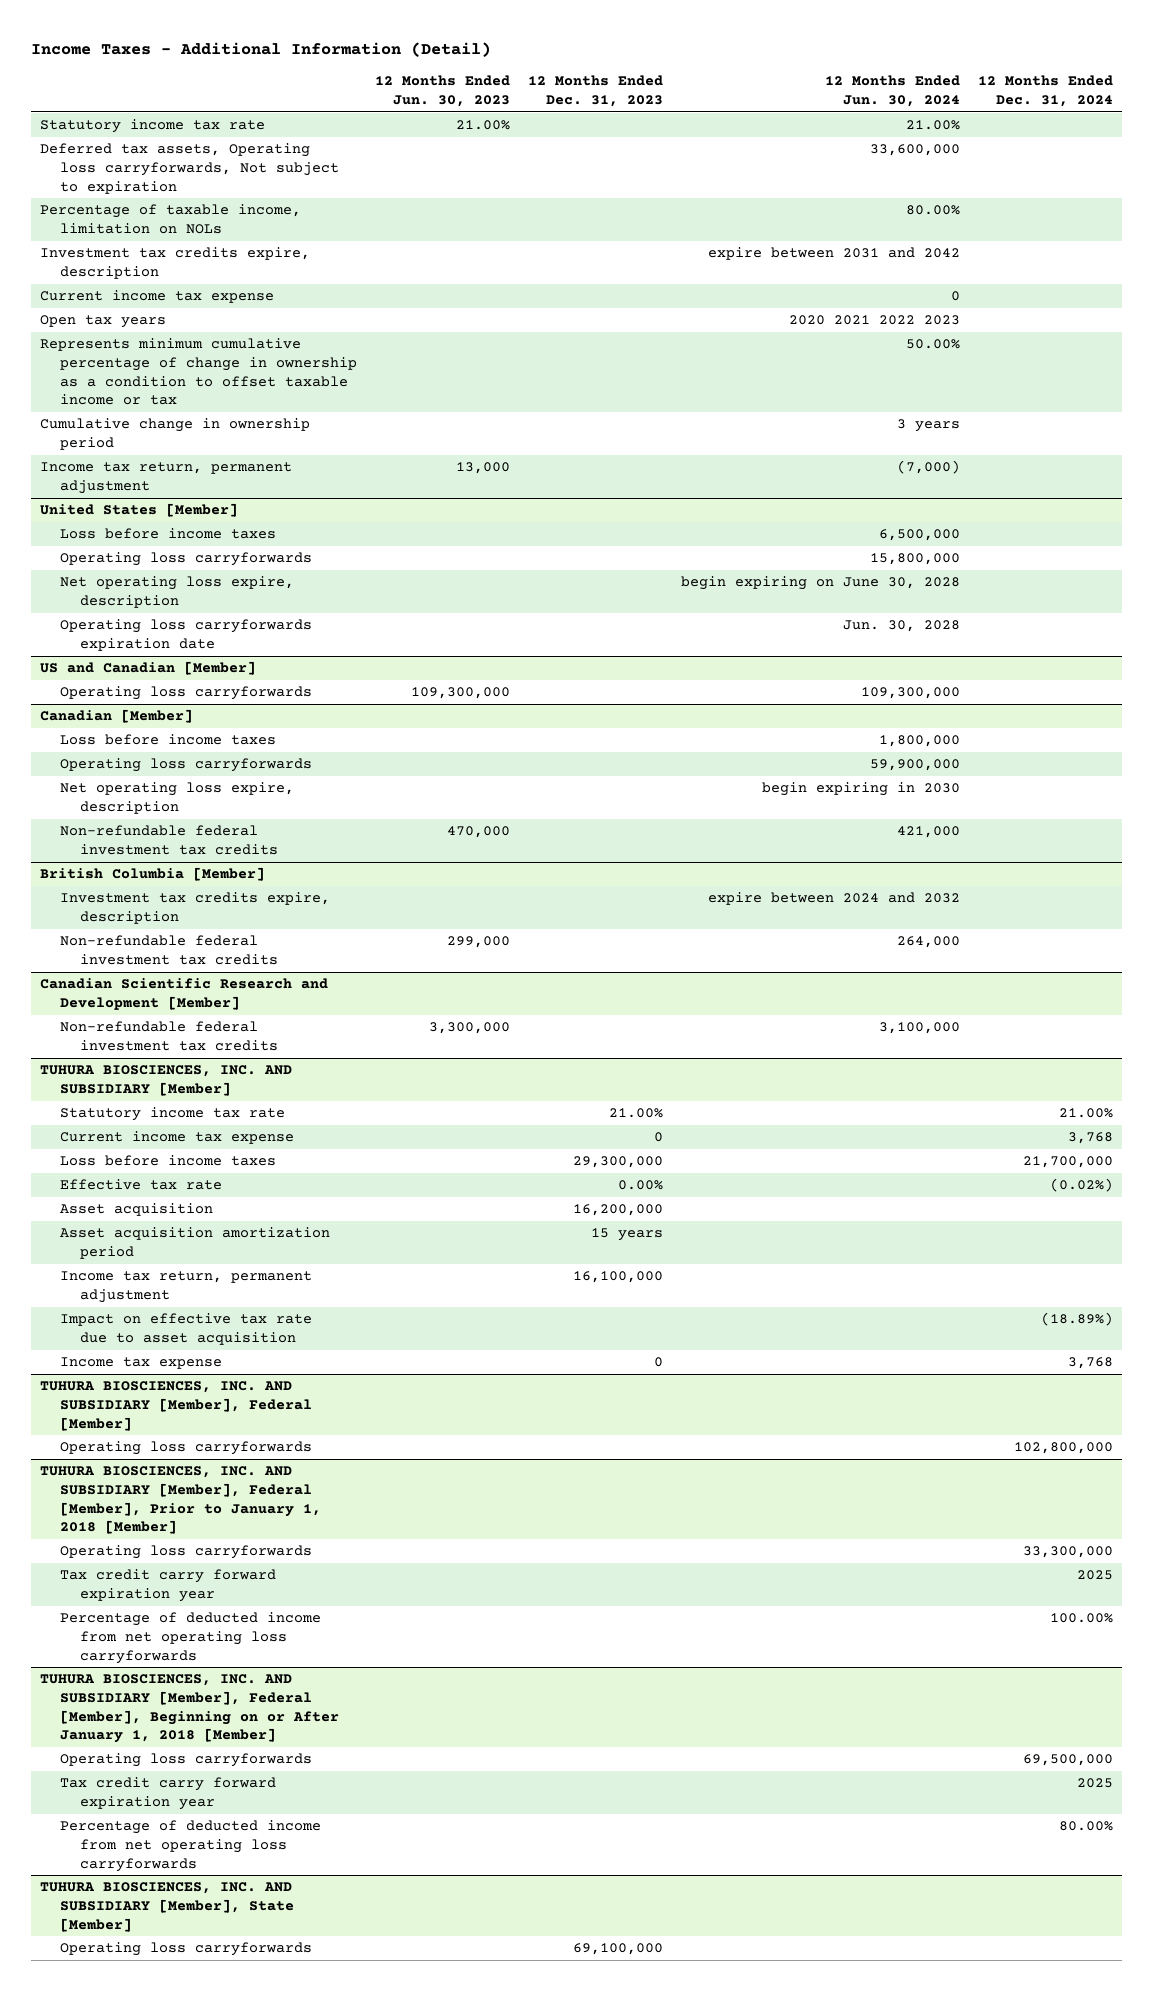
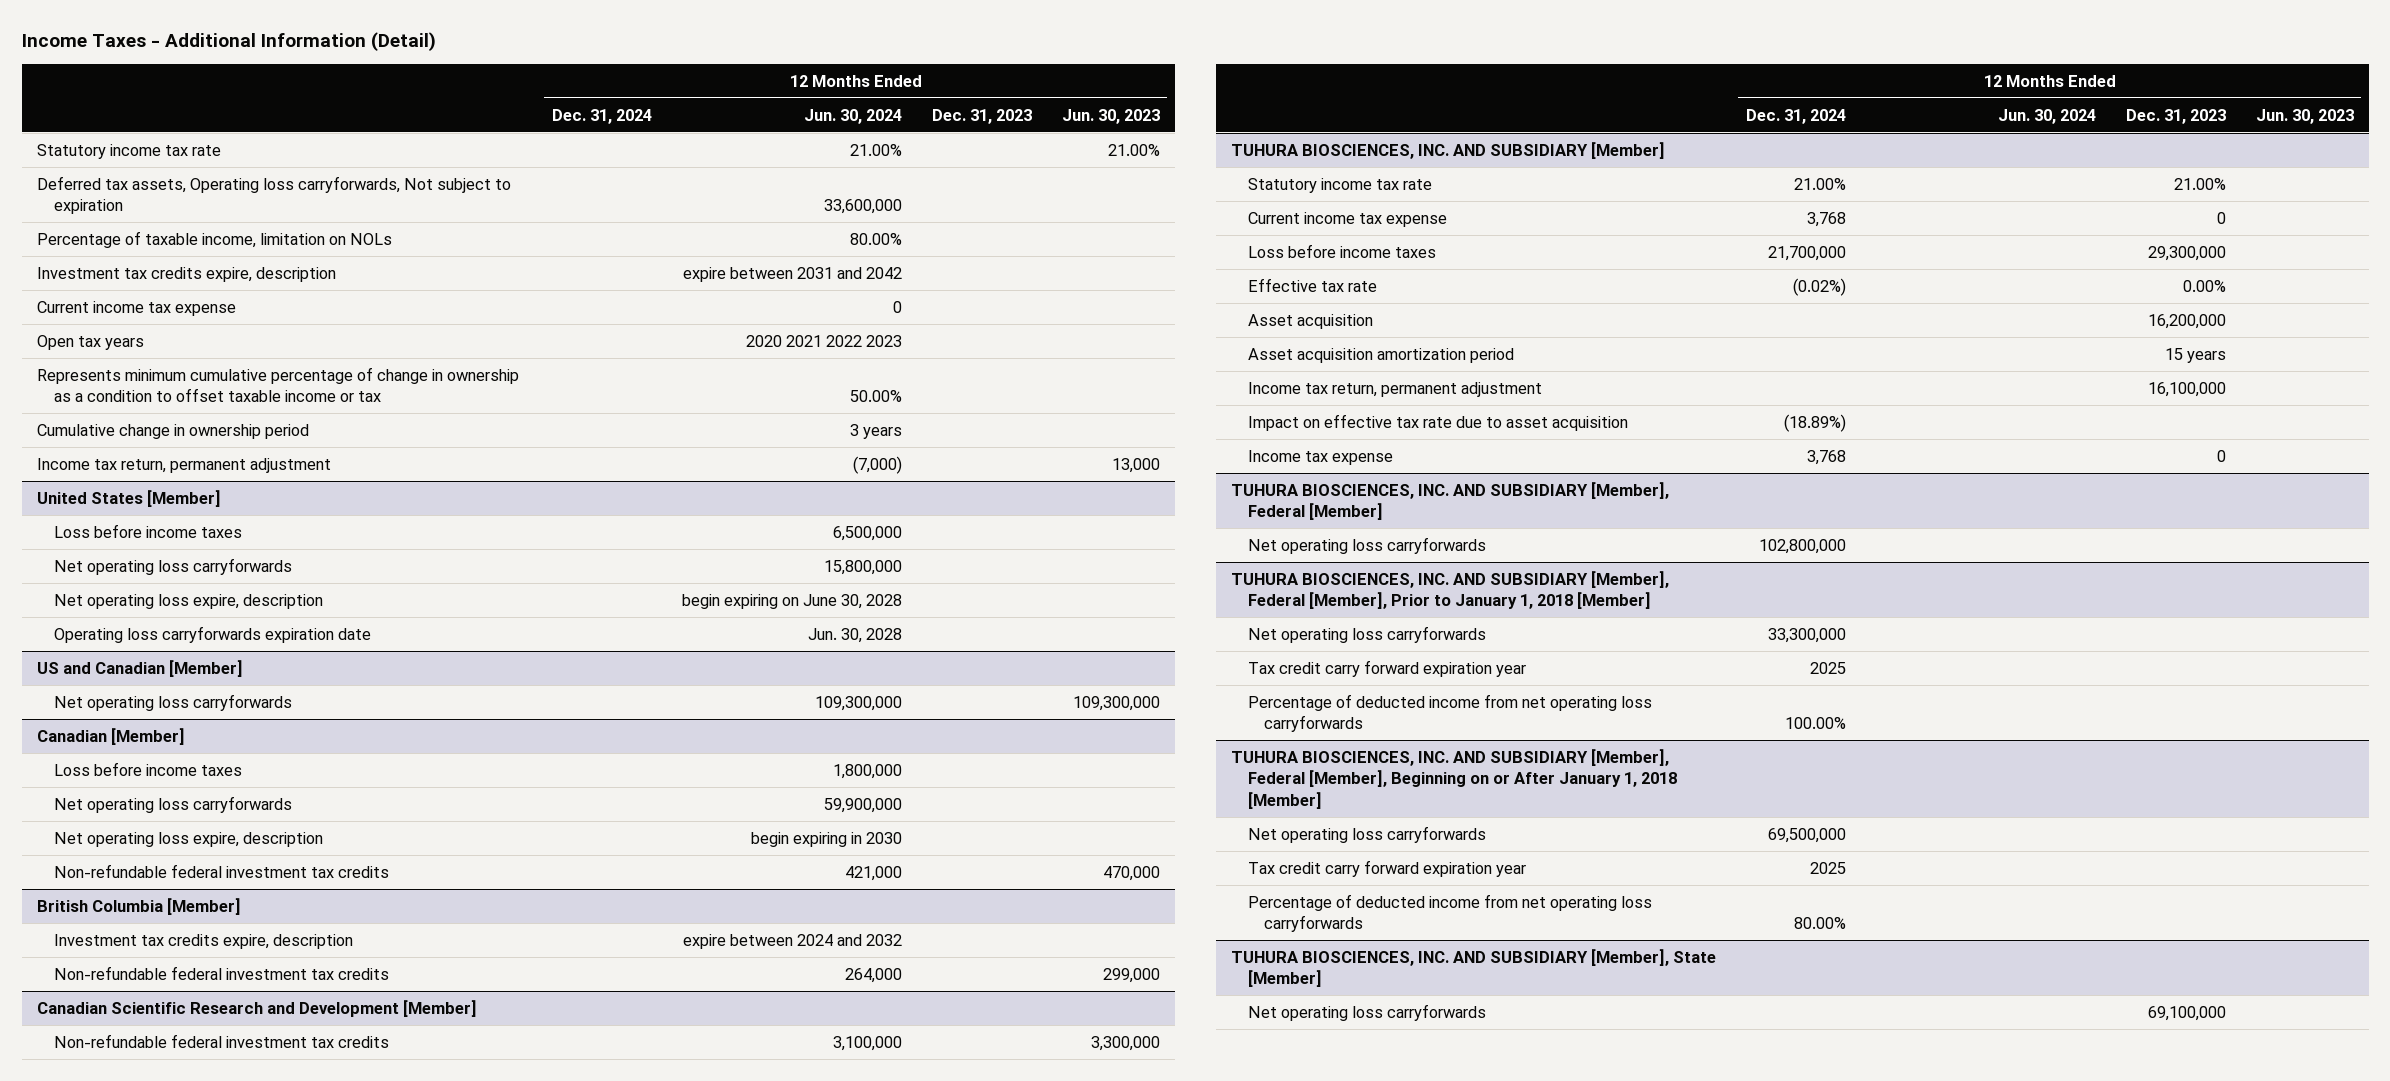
- | 12 Months Ended Jun. 30, 2023 | 12 Months Ended Dec. 31, 2023 | 12 Months Ended Jun. 30, 2024 | 12 Months Ended Dec. 31, 2024
+ | 12 Months Ended Dec. 31, 2024 | 12 Months Ended Jun. 30, 2024 | 12 Months Ended Dec. 31, 2023 | 12 Months Ended Jun. 30, 2023
@ United States [Member]
- Operating loss carryforwards | | | 15,800,000 |
+ Net operating loss carryforwards | | 15,800,000 | |
@ US and Canadian [Member]
- Operating loss carryforwards | 109,300,000 | | 109,300,000 |
+ Net operating loss carryforwards | | 109,300,000 | | 109,300,000
@ Canadian [Member]
- Operating loss carryforwards | | | 59,900,000 |
+ Net operating loss carryforwards | | 59,900,000 | |
@ TUHURA BIOSCIENCES, INC. AND SUBSIDIARY [Member], Federal [Member]
- Operating loss carryforwards | | | | 102,800,000
+ Net operating loss carryforwards | 102,800,000 | | |
@ TUHURA BIOSCIENCES, INC. AND SUBSIDIARY [Member], Federal [Member], Prior to January 1, 2018 [Member]
- Operating loss carryforwards | | | | 33,300,000
+ Net operating loss carryforwards | 33,300,000 | | |
@ TUHURA BIOSCIENCES, INC. AND SUBSIDIARY [Member], Federal [Member], Beginning on or After January 1, 2018 [Member]
- Operating loss carryforwards | | | | 69,500,000
+ Net operating loss carryforwards | 69,500,000 | | |
@ TUHURA BIOSCIENCES, INC. AND SUBSIDIARY [Member], State [Member]
- Operating loss carryforwards | | 69,100,000 | |
+ Net operating loss carryforwards | | | 69,100,000 |

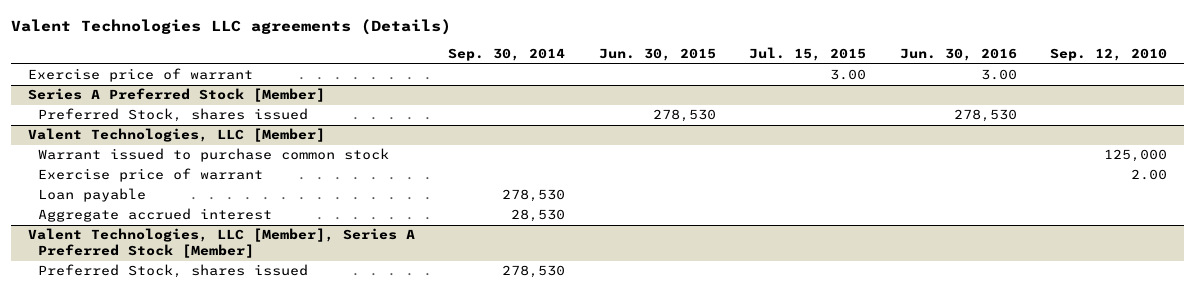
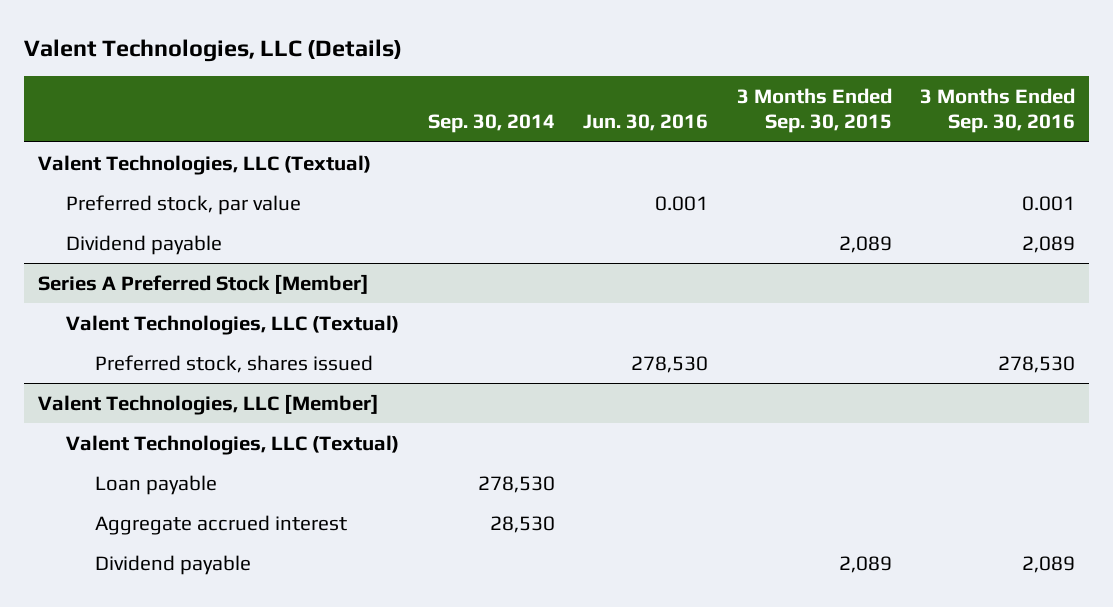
- Valent Technologies LLC agreements (Details)
+ Valent Technologies, LLC (Details)
- | Sep. 30, 2014 | Jun. 30, 2015 | Jul. 15, 2015 | Jun. 30, 2016 | Sep. 12, 2010
+ | Sep. 30, 2014 | Jun. 30, 2016 | 3 Months Ended Sep. 30, 2015 | 3 Months Ended Sep. 30, 2016
- Exercise price of warrant | | | 3.00 | 3.00 |
+ Valent Technologies, LLC (Textual)
+ Preferred stock, par value | | 0.001 | | 0.001
+ Dividend payable | | | 2,089 | 2,089
@ Series A Preferred Stock [Member]
- Preferred Stock, shares issued | | 278,530 | | 278,530 |
+ Valent Technologies, LLC (Textual)
+ Preferred stock, shares issued | | 278,530 | | 278,530
@ Valent Technologies, LLC [Member]
- Warrant issued to purchase common stock | | | | | 125,000
- Exercise price of warrant | | | | | 2.00
+ Valent Technologies, LLC (Textual)
- Valent Technologies, LLC [Member], Series A Preferred Stock [Member]
- Preferred Stock, shares issued | 278,530 | | | |
@ Valent Technologies, LLC [Member]
+ Dividend payable | | | 2,089 | 2,089

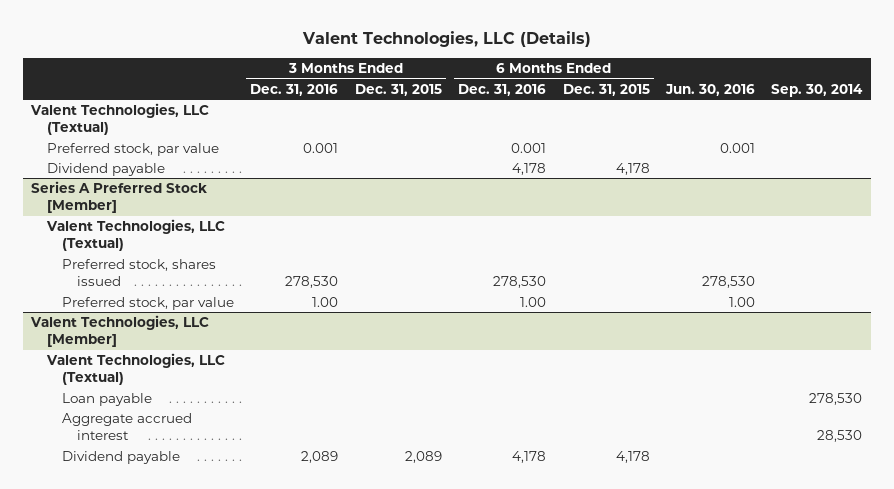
- | Sep. 30, 2014 | Jun. 30, 2016 | 3 Months Ended Sep. 30, 2015 | 3 Months Ended Sep. 30, 2016
+ | 3 Months Ended Dec. 31, 2016 | 3 Months Ended Dec. 31, 2015 | 6 Months Ended Dec. 31, 2016 | 6 Months Ended Dec. 31, 2015 | Jun. 30, 2016 | Sep. 30, 2014
@ Series A Preferred Stock [Member]
+ Preferred stock, par value | 1.00 | | 1.00 | | 1.00 |

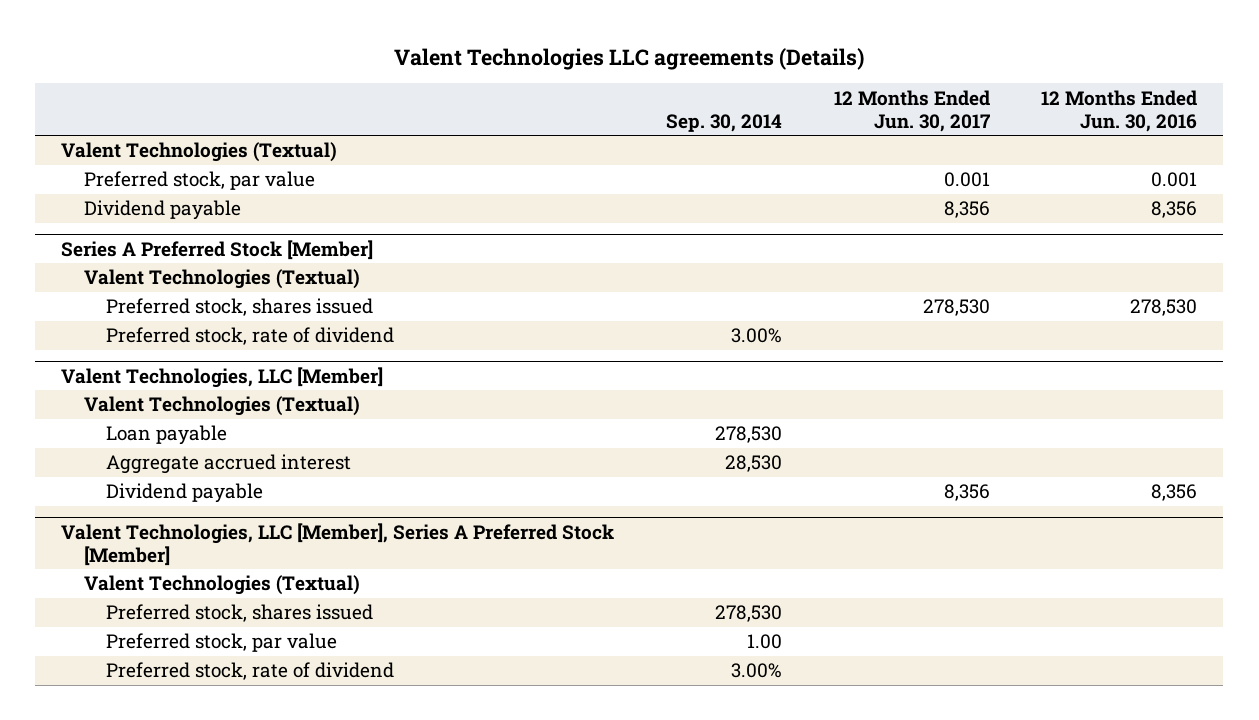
- Valent Technologies, LLC (Details)
+ Valent Technologies LLC agreements (Details)
- | 3 Months Ended Dec. 31, 2016 | 3 Months Ended Dec. 31, 2015 | 6 Months Ended Dec. 31, 2016 | 6 Months Ended Dec. 31, 2015 | Jun. 30, 2016 | Sep. 30, 2014
+ | Sep. 30, 2014 | 12 Months Ended Jun. 30, 2017 | 12 Months Ended Jun. 30, 2016
- Valent Technologies, LLC (Textual)
+ Valent Technologies (Textual)
@ Series A Preferred Stock [Member]
- Valent Technologies, LLC (Textual)
+ Valent Technologies (Textual)
- Preferred stock, par value | 1.00 | | 1.00 | | 1.00 |
+ Preferred stock, rate of dividend | 3.00% | |
@ Valent Technologies, LLC [Member]
- Valent Technologies, LLC (Textual)
+ Valent Technologies (Textual)
+ Valent Technologies, LLC [Member], Series A Preferred Stock [Member]
+ Valent Technologies (Textual)
+ Preferred stock, shares issued | 278,530 | |
+ Preferred stock, par value | 1.00 | |
+ Preferred stock, rate of dividend | 3.00% | |

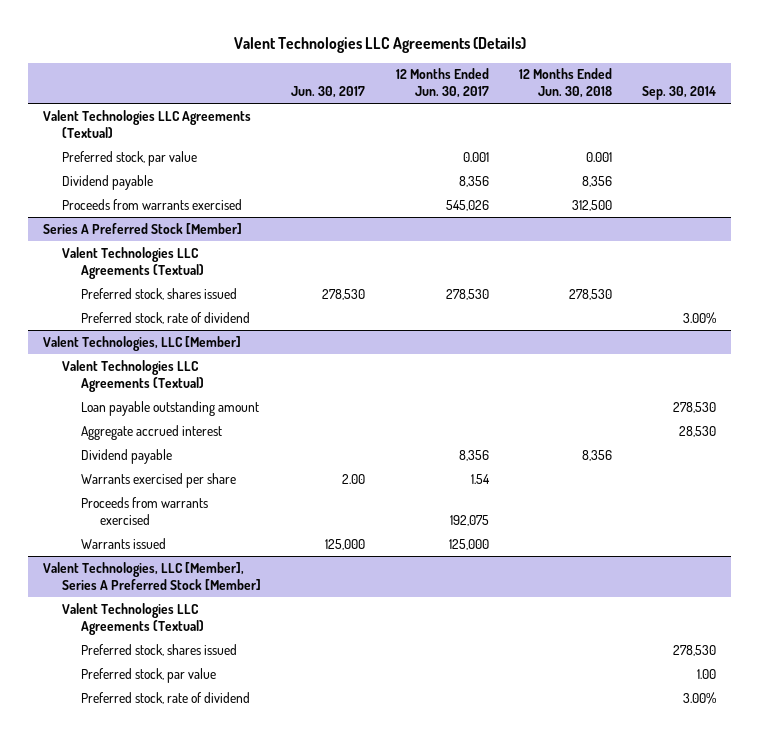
- Valent Technologies LLC agreements (Details)
+ Valent Technologies LLC Agreements (Details)
- | Sep. 30, 2014 | 12 Months Ended Jun. 30, 2017 | 12 Months Ended Jun. 30, 2016
+ | Jun. 30, 2017 | 12 Months Ended Jun. 30, 2017 | 12 Months Ended Jun. 30, 2018 | Sep. 30, 2014
- Valent Technologies (Textual)
+ Valent Technologies LLC Agreements (Textual)
+ Proceeds from warrants exercised | | 545,026 | 312,500 |
@ Series A Preferred Stock [Member]
- Valent Technologies (Textual)
+ Valent Technologies LLC Agreements (Textual)
@ Valent Technologies, LLC [Member]
- Valent Technologies (Textual)
- Loan payable | 278,530 | |
+ Valent Technologies LLC Agreements (Textual)
+ Loan payable outstanding amount | | | | 278,530
+ Warrants exercised per share | 2.00 | 1.54 | |
+ Proceeds from warrants exercised | | 192,075 | |
+ Warrants issued | 125,000 | 125,000 | |
@ Valent Technologies, LLC [Member], Series A Preferred Stock [Member]
- Valent Technologies (Textual)
+ Valent Technologies LLC Agreements (Textual)

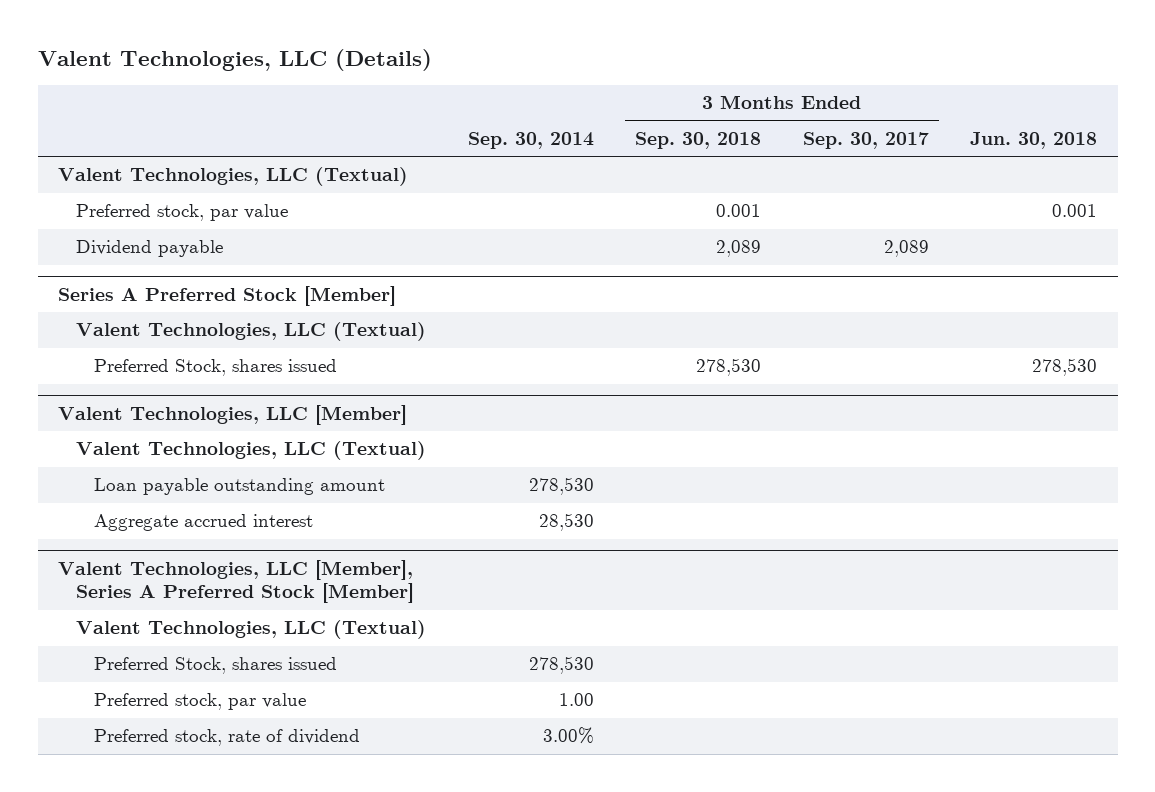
- Valent Technologies LLC Agreements (Details)
+ Valent Technologies, LLC (Details)
- | Jun. 30, 2017 | 12 Months Ended Jun. 30, 2017 | 12 Months Ended Jun. 30, 2018 | Sep. 30, 2014
+ | Sep. 30, 2014 | 3 Months Ended Sep. 30, 2018 | 3 Months Ended Sep. 30, 2017 | Jun. 30, 2018
- Valent Technologies LLC Agreements (Textual)
+ Valent Technologies, LLC (Textual)
- Proceeds from warrants exercised | | 545,026 | 312,500 |
@ Series A Preferred Stock [Member]
- Valent Technologies LLC Agreements (Textual)
- Preferred stock, shares issued | 278,530 | 278,530 | 278,530 |
- Preferred stock, rate of dividend | | | | 3.00%
+ Valent Technologies, LLC (Textual)
+ Preferred Stock, shares issued | | 278,530 | | 278,530
@ Valent Technologies, LLC [Member]
- Valent Technologies LLC Agreements (Textual)
+ Valent Technologies, LLC (Textual)
- Dividend payable | | 8,356 | 8,356 |
- Warrants exercised per share | 2.00 | 1.54 | |
- Proceeds from warrants exercised | | 192,075 | |
- Warrants issued | 125,000 | 125,000 | |
@ Valent Technologies, LLC [Member], Series A Preferred Stock [Member]
- Valent Technologies LLC Agreements (Textual)
- Preferred stock, shares issued | | | | 278,530
+ Valent Technologies, LLC (Textual)
+ Preferred Stock, shares issued | 278,530 | | |

